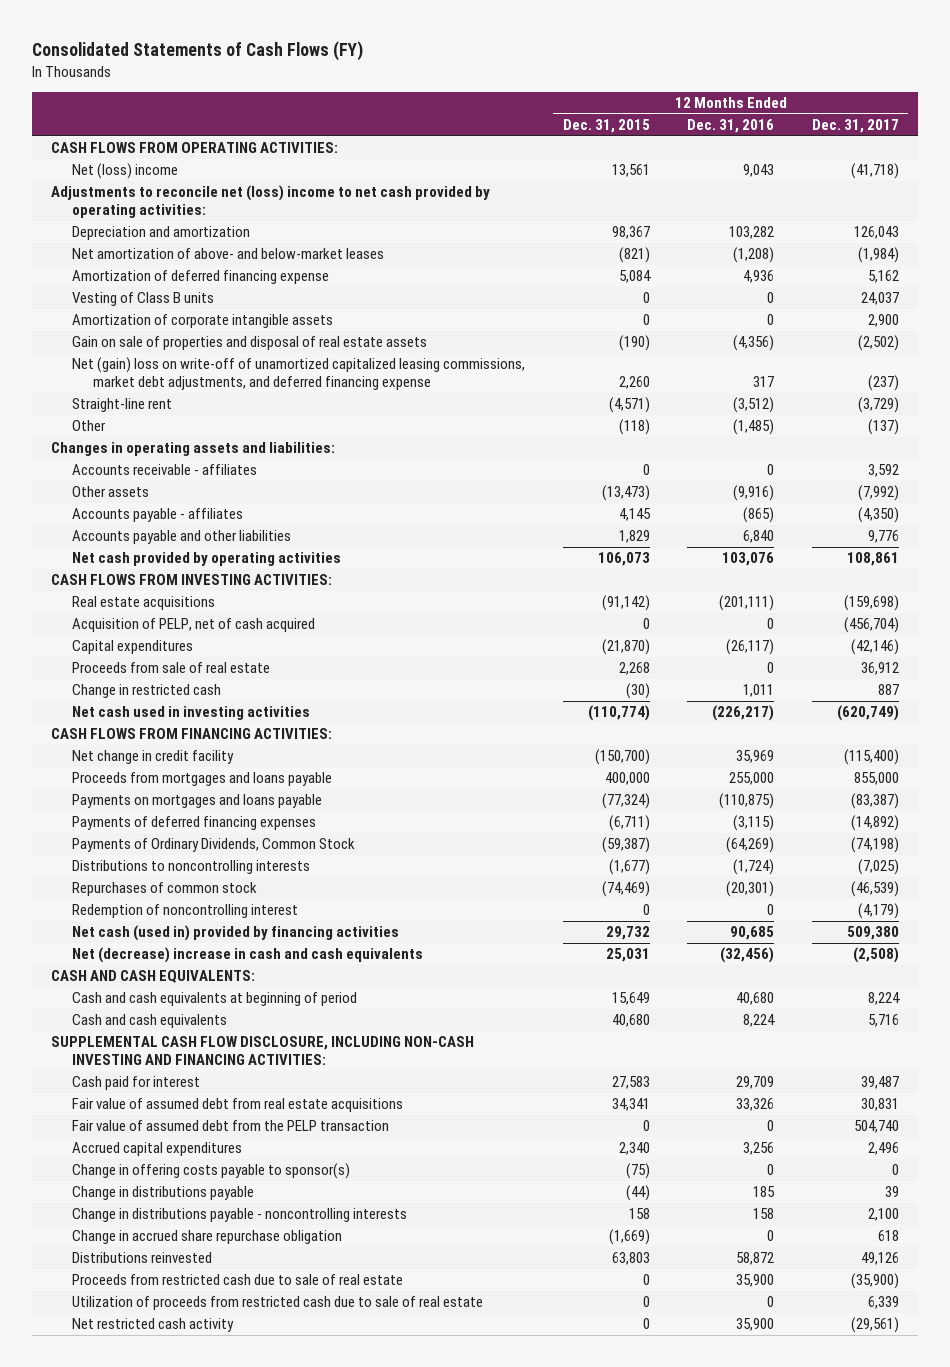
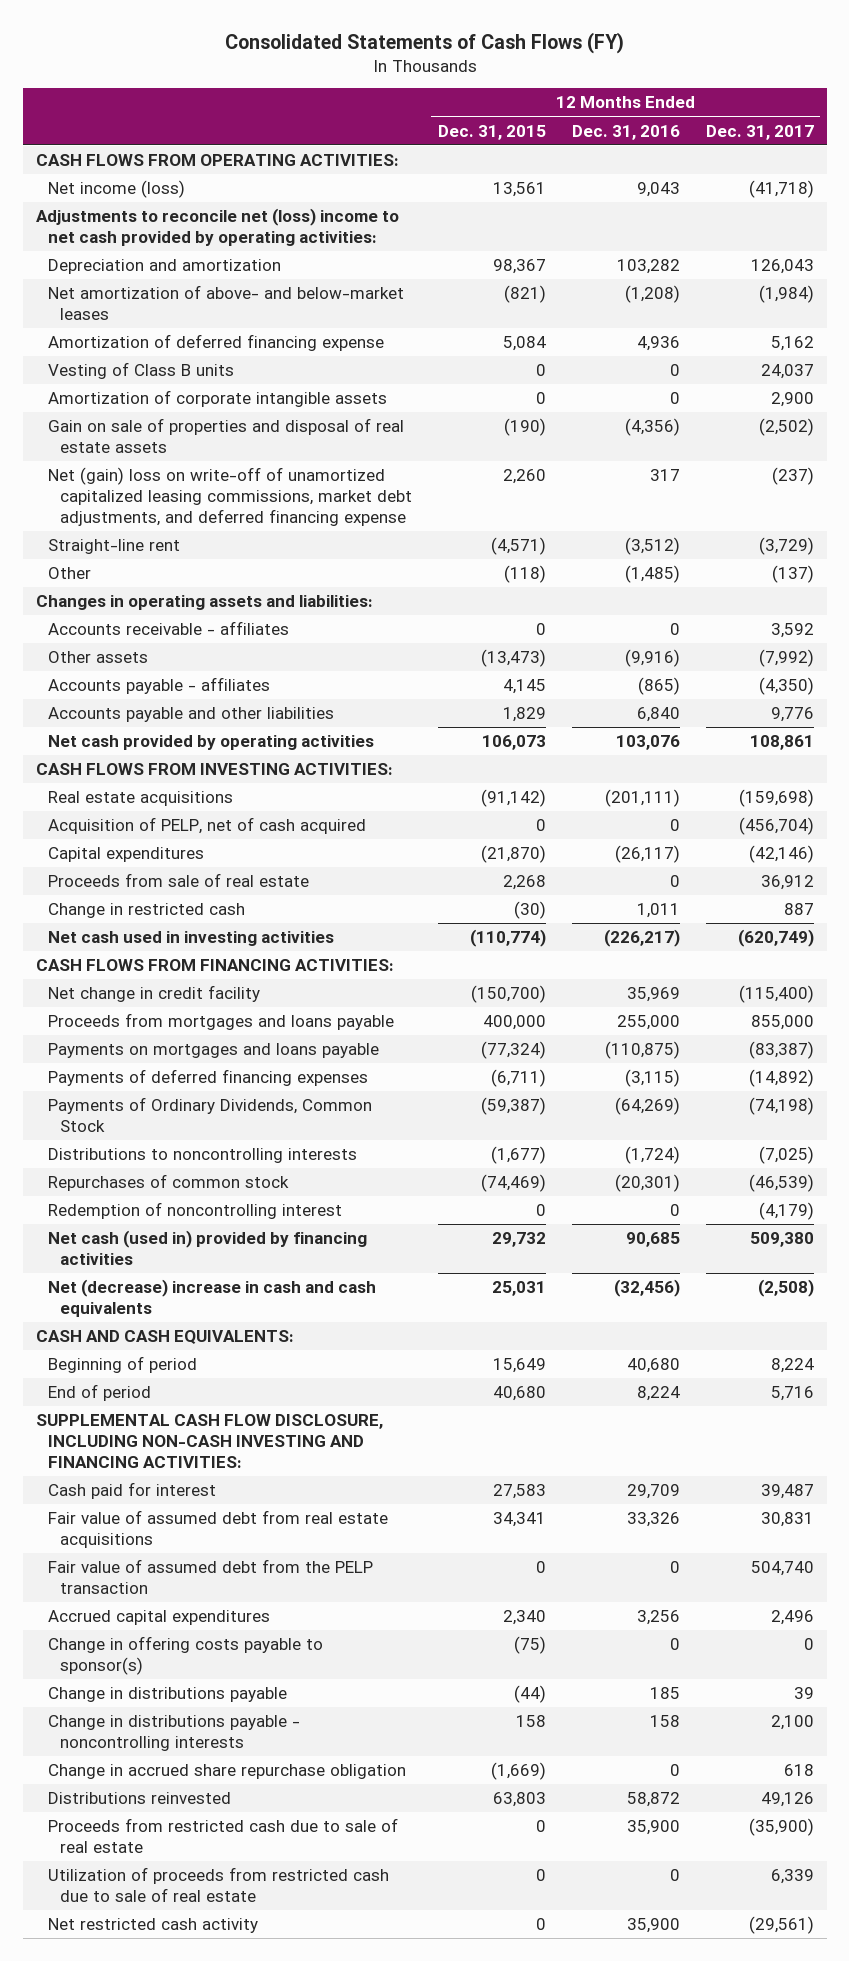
- Net (loss) income | 13,561 | 9,043 | (41,718)
+ Net income (loss) | 13,561 | 9,043 | (41,718)
- Cash and cash equivalents at beginning of period | 15,649 | 40,680 | 8,224
- Cash and cash equivalents | 40,680 | 8,224 | 5,716
+ Beginning of period | 15,649 | 40,680 | 8,224
+ End of period | 40,680 | 8,224 | 5,716

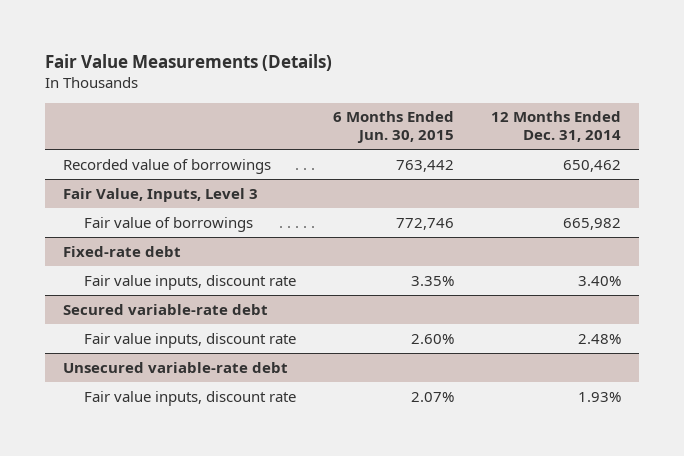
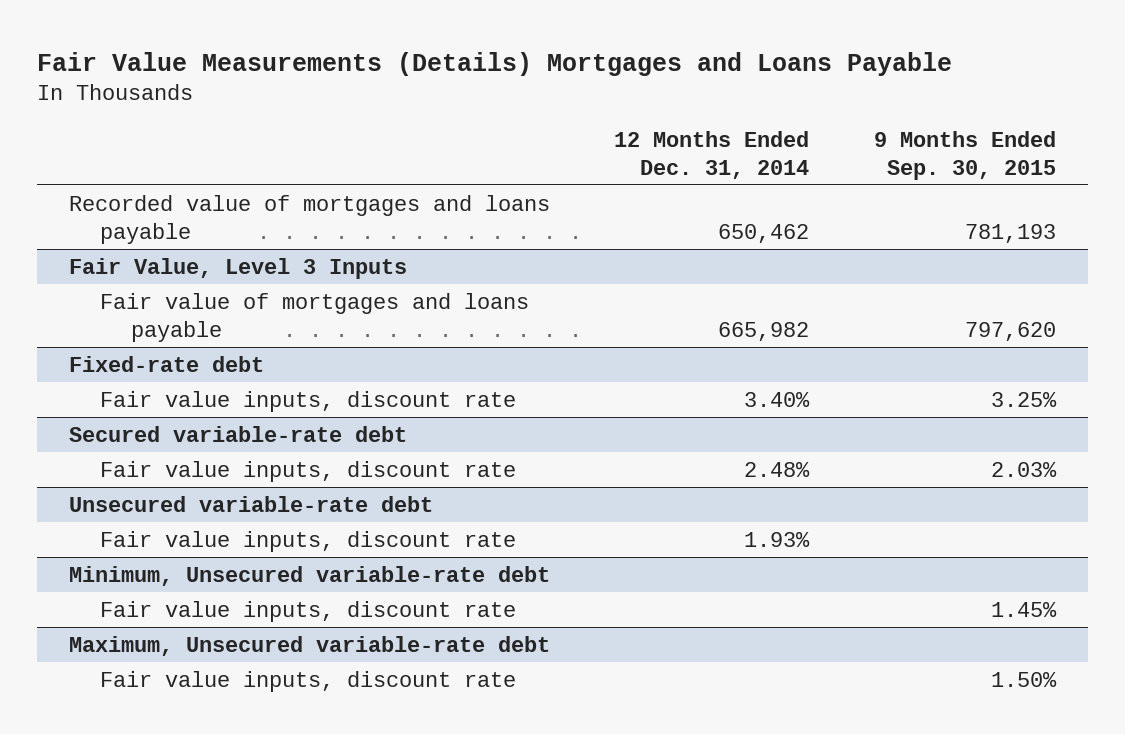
- Fair Value Measurements (Details)
+ Fair Value Measurements (Details) Mortgages and Loans Payable
- | 6 Months Ended Jun. 30, 2015 | 12 Months Ended Dec. 31, 2014
+ | 12 Months Ended Dec. 31, 2014 | 9 Months Ended Sep. 30, 2015
- Recorded value of borrowings | 763,442 | 650,462
- Fair Value, Inputs, Level 3
- Fair value of borrowings | 772,746 | 665,982
+ Recorded value of mortgages and loans payable | 650,462 | 781,193
+ Fair Value, Level 3 Inputs
+ Fair value of mortgages and loans payable | 665,982 | 797,620
+ Minimum, Unsecured variable-rate debt
+ Fair value inputs, discount rate | | 1.45%
+ Maximum, Unsecured variable-rate debt
+ Fair value inputs, discount rate | | 1.50%

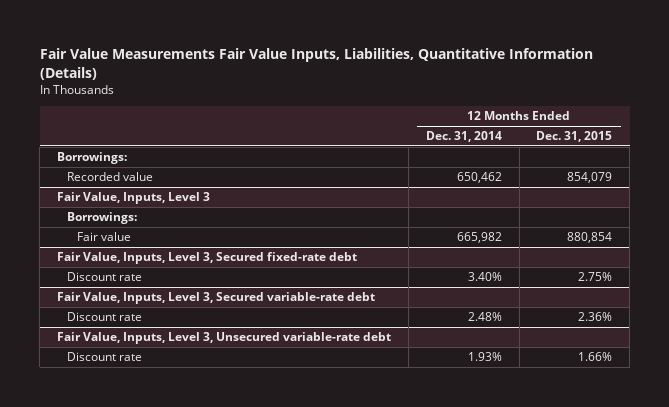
- Fair Value Measurements (Details) Mortgages and Loans Payable
+ Fair Value Measurements Fair Value Inputs, Liabilities, Quantitative Information (Details)
- | 12 Months Ended Dec. 31, 2014 | 9 Months Ended Sep. 30, 2015
+ | 12 Months Ended Dec. 31, 2014 | 12 Months Ended Dec. 31, 2015
- Recorded value of mortgages and loans payable | 650,462 | 781,193
- Fair Value, Level 3 Inputs
- Fair value of mortgages and loans payable | 665,982 | 797,620
- Fixed-rate debt
- Fair value inputs, discount rate | 3.40% | 3.25%
- Secured variable-rate debt
- Fair value inputs, discount rate | 2.48% | 2.03%
- Unsecured variable-rate debt
- Fair value inputs, discount rate | 1.93% |
- Minimum, Unsecured variable-rate debt
- Fair value inputs, discount rate | | 1.45%
- Maximum, Unsecured variable-rate debt
- Fair value inputs, discount rate | | 1.50%
+ Borrowings:
+ Recorded value | 650,462 | 854,079
+ Fair Value, Inputs, Level 3
+ Borrowings:
+ Fair value | 665,982 | 880,854
+ Fair Value, Inputs, Level 3, Secured fixed-rate debt
+ Discount rate | 3.40% | 2.75%
+ Fair Value, Inputs, Level 3, Secured variable-rate debt
+ Discount rate | 2.48% | 2.36%
+ Fair Value, Inputs, Level 3, Unsecured variable-rate debt
+ Discount rate | 1.93% | 1.66%

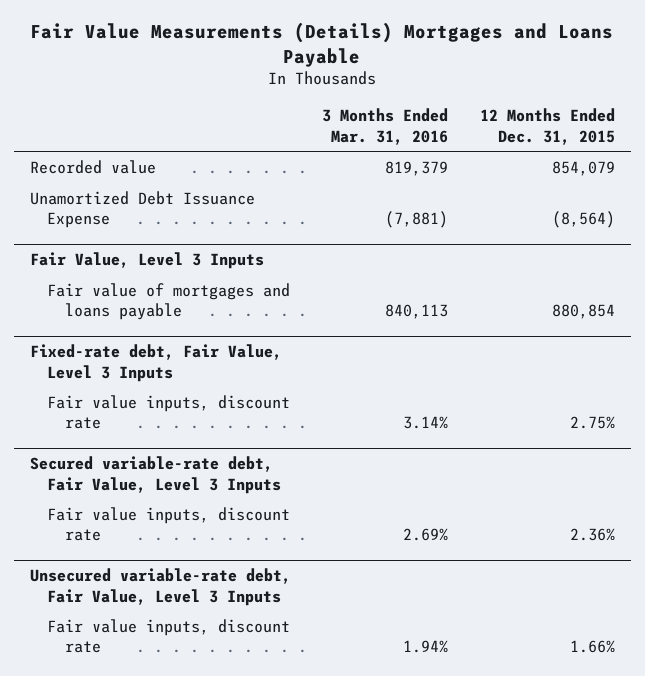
- Fair Value Measurements Fair Value Inputs, Liabilities, Quantitative Information (Details)
+ Fair Value Measurements (Details) Mortgages and Loans Payable
- | 12 Months Ended Dec. 31, 2014 | 12 Months Ended Dec. 31, 2015
+ | 3 Months Ended Mar. 31, 2016 | 12 Months Ended Dec. 31, 2015
- Borrowings:
- Fair Value, Inputs, Level 3
- Borrowings:
- Fair value | 665,982 | 880,854
- Fair Value, Inputs, Level 3, Secured fixed-rate debt
- Discount rate | 3.40% | 2.75%
- Fair Value, Inputs, Level 3, Secured variable-rate debt
- Discount rate | 2.48% | 2.36%
- Fair Value, Inputs, Level 3, Unsecured variable-rate debt
- Discount rate | 1.93% | 1.66%
+ Unamortized Debt Issuance Expense | (7,881) | (8,564)
+ Fair Value, Level 3 Inputs
+ Fair value of mortgages and loans payable | 840,113 | 880,854
+ Fixed-rate debt, Fair Value, Level 3 Inputs
+ Fair value inputs, discount rate | 3.14% | 2.75%
+ Secured variable-rate debt, Fair Value, Level 3 Inputs
+ Fair value inputs, discount rate | 2.69% | 2.36%
+ Unsecured variable-rate debt, Fair Value, Level 3 Inputs
+ Fair value inputs, discount rate | 1.94% | 1.66%

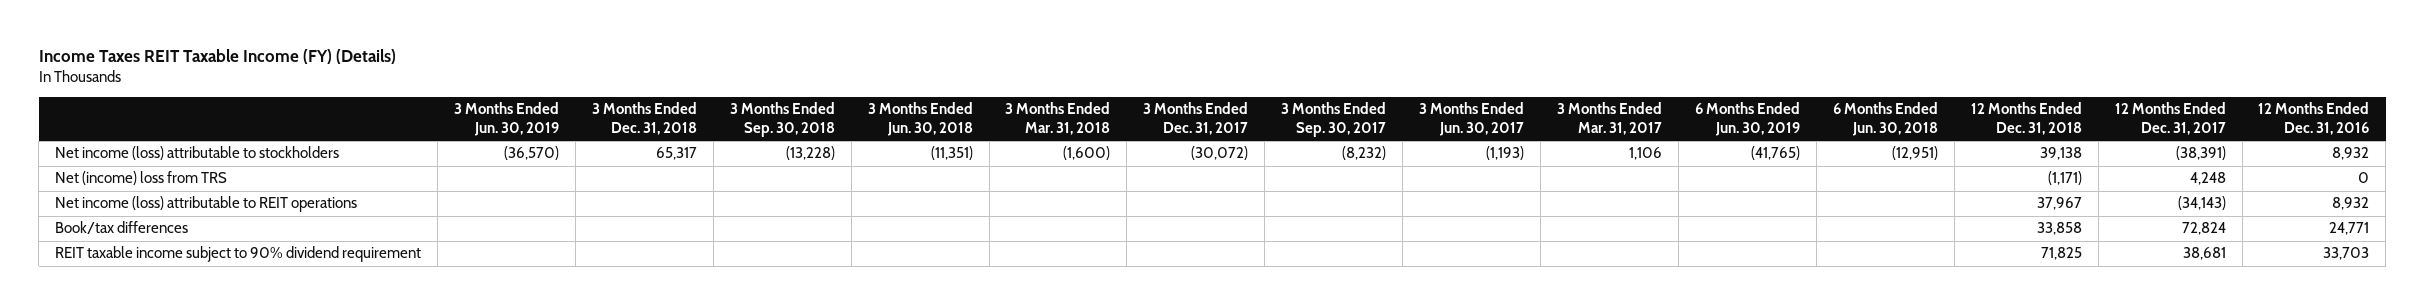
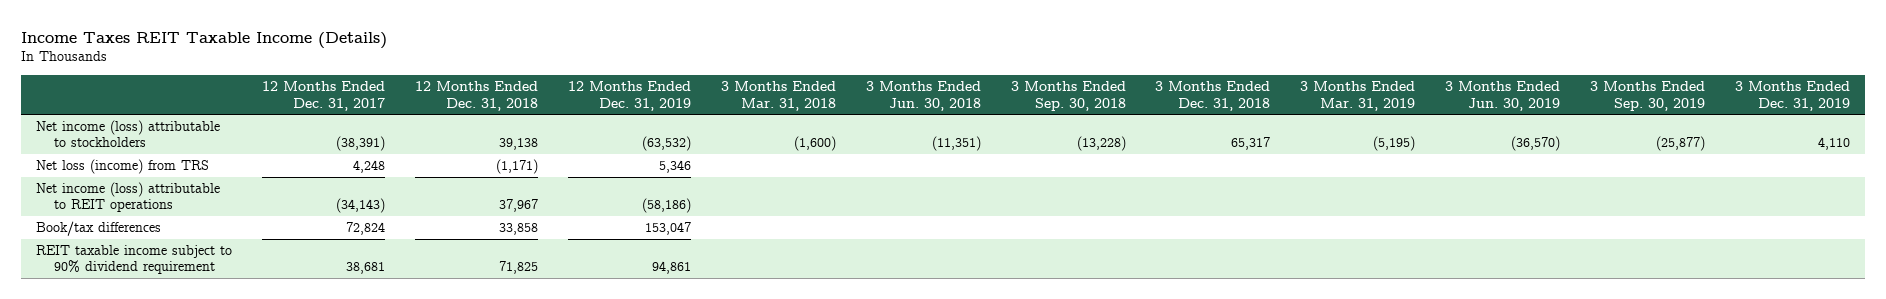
- Income Taxes REIT Taxable Income (FY) (Details)
+ Income Taxes REIT Taxable Income (Details)
- | 3 Months Ended Jun. 30, 2019 | 3 Months Ended Dec. 31, 2018 | 3 Months Ended Sep. 30, 2018 | 3 Months Ended Jun. 30, 2018 | 3 Months Ended Mar. 31, 2018 | 3 Months Ended Dec. 31, 2017 | 3 Months Ended Sep. 30, 2017 | 3 Months Ended Jun. 30, 2017 | 3 Months Ended Mar. 31, 2017 | 6 Months Ended Jun. 30, 2019 | 6 Months Ended Jun. 30, 2018 | 12 Months Ended Dec. 31, 2018 | 12 Months Ended Dec. 31, 2017 | 12 Months Ended Dec. 31, 2016
+ | 12 Months Ended Dec. 31, 2017 | 12 Months Ended Dec. 31, 2018 | 12 Months Ended Dec. 31, 2019 | 3 Months Ended Mar. 31, 2018 | 3 Months Ended Jun. 30, 2018 | 3 Months Ended Sep. 30, 2018 | 3 Months Ended Dec. 31, 2018 | 3 Months Ended Mar. 31, 2019 | 3 Months Ended Jun. 30, 2019 | 3 Months Ended Sep. 30, 2019 | 3 Months Ended Dec. 31, 2019
- Net (income) loss from TRS | | | | | | | | | | | | (1,171) | 4,248 | 0
+ Net loss (income) from TRS | 4,248 | (1,171) | 5,346 | | | | | | | |

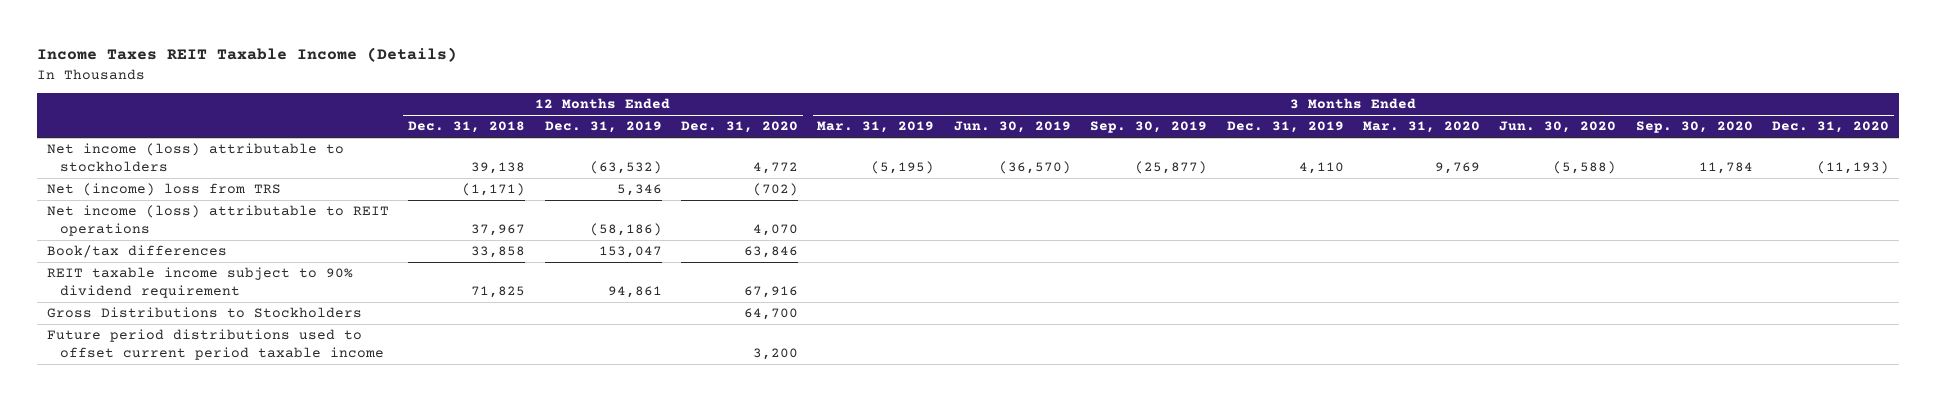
- | 12 Months Ended Dec. 31, 2017 | 12 Months Ended Dec. 31, 2018 | 12 Months Ended Dec. 31, 2019 | 3 Months Ended Mar. 31, 2018 | 3 Months Ended Jun. 30, 2018 | 3 Months Ended Sep. 30, 2018 | 3 Months Ended Dec. 31, 2018 | 3 Months Ended Mar. 31, 2019 | 3 Months Ended Jun. 30, 2019 | 3 Months Ended Sep. 30, 2019 | 3 Months Ended Dec. 31, 2019
+ | 12 Months Ended Dec. 31, 2018 | 12 Months Ended Dec. 31, 2019 | 12 Months Ended Dec. 31, 2020 | 3 Months Ended Mar. 31, 2019 | 3 Months Ended Jun. 30, 2019 | 3 Months Ended Sep. 30, 2019 | 3 Months Ended Dec. 31, 2019 | 3 Months Ended Mar. 31, 2020 | 3 Months Ended Jun. 30, 2020 | 3 Months Ended Sep. 30, 2020 | 3 Months Ended Dec. 31, 2020
- Net loss (income) from TRS | 4,248 | (1,171) | 5,346 | | | | | | | |
+ Net (income) loss from TRS | (1,171) | 5,346 | (702) | | | | | | | |
+ Gross Distributions to Stockholders | | | 64,700 | | | | | | | |
+ Future period distributions used to offset current period taxable income | | | 3,200 | | | | | | | |

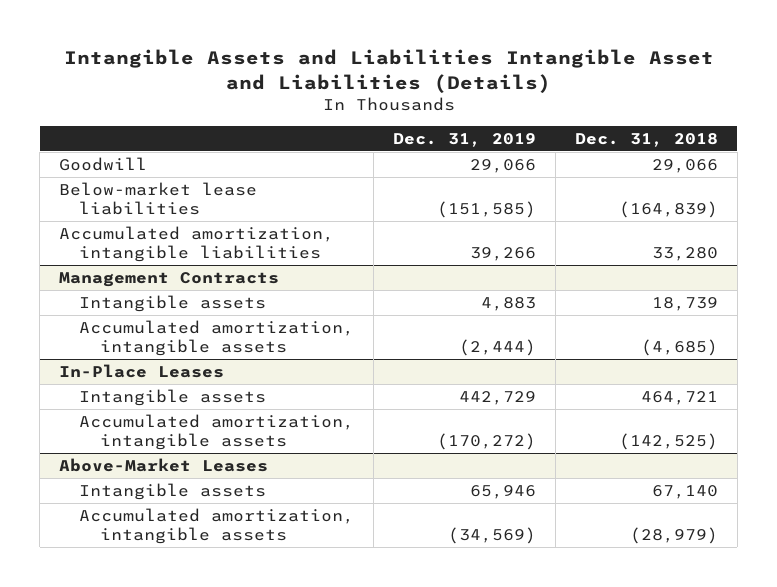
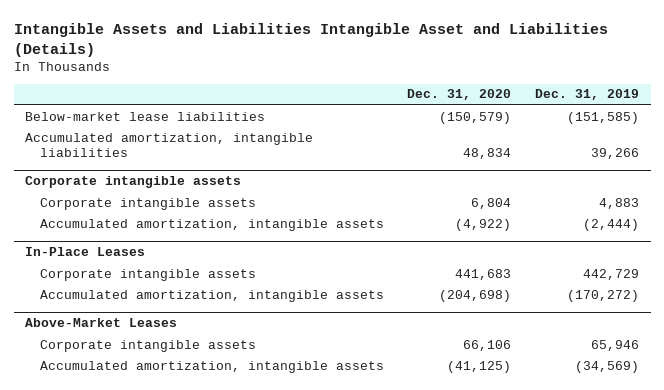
- | Dec. 31, 2019 | Dec. 31, 2018
+ | Dec. 31, 2020 | Dec. 31, 2019
- Goodwill | 29,066 | 29,066
- Management Contracts
- Intangible assets | 4,883 | 18,739
+ Corporate intangible assets
+ Corporate intangible assets | 6,804 | 4,883
@ In-Place Leases
- Intangible assets | 442,729 | 464,721
+ Corporate intangible assets | 441,683 | 442,729
@ Above-Market Leases
- Intangible assets | 65,946 | 67,140
+ Corporate intangible assets | 66,106 | 65,946

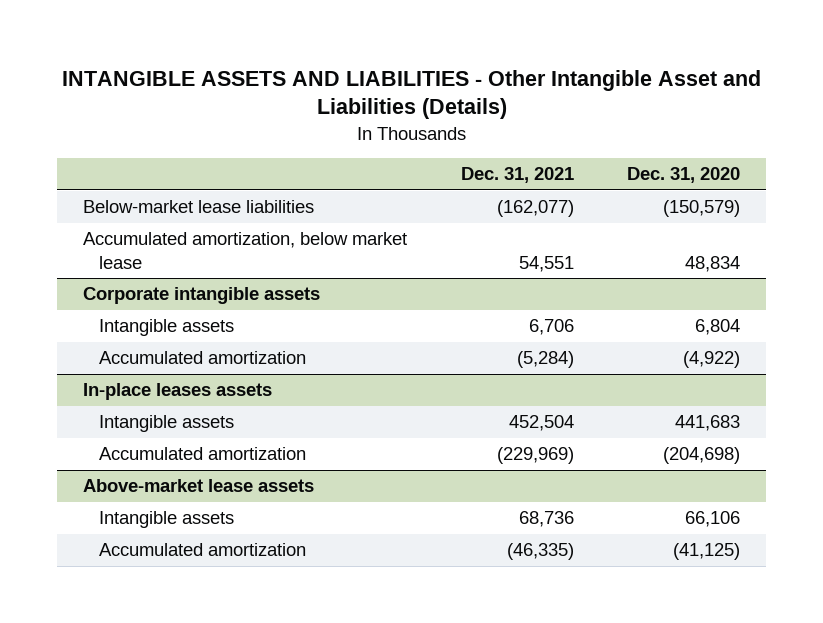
- Intangible Assets and Liabilities Intangible Asset and Liabilities (Details)
+ INTANGIBLE ASSETS AND LIABILITIES - Other Intangible Asset and Liabilities (Details)
- | Dec. 31, 2020 | Dec. 31, 2019
+ | Dec. 31, 2021 | Dec. 31, 2020
- Accumulated amortization, intangible liabilities | 48,834 | 39,266
+ Accumulated amortization, below market lease | 54,551 | 48,834
@ Corporate intangible assets
- Corporate intangible assets | 6,804 | 4,883
- Accumulated amortization, intangible assets | (4,922) | (2,444)
- In-Place Leases
- Corporate intangible assets | 441,683 | 442,729
- Accumulated amortization, intangible assets | (204,698) | (170,272)
- Above-Market Leases
- Corporate intangible assets | 66,106 | 65,946
- Accumulated amortization, intangible assets | (41,125) | (34,569)
@ Corporate intangible assets
+ Intangible assets | 6,706 | 6,804
+ Accumulated amortization | (5,284) | (4,922)
+ In-place leases assets
+ Intangible assets | 452,504 | 441,683
+ Accumulated amortization | (229,969) | (204,698)
+ Above-market lease assets
+ Intangible assets | 68,736 | 66,106
+ Accumulated amortization | (46,335) | (41,125)

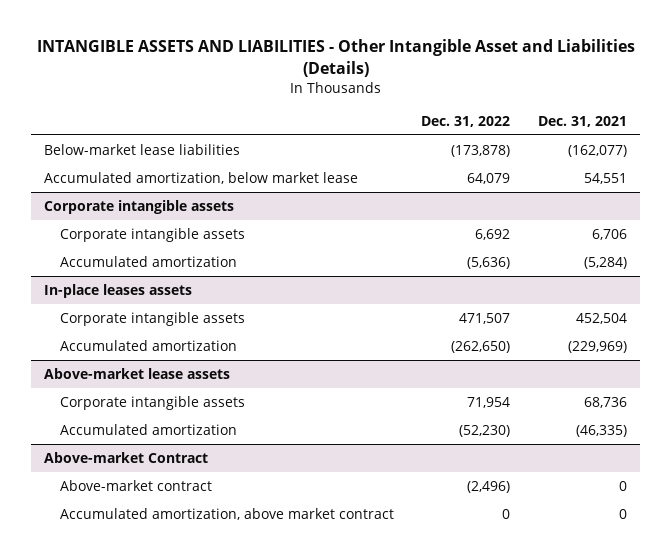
- | Dec. 31, 2021 | Dec. 31, 2020
+ | Dec. 31, 2022 | Dec. 31, 2021
@ Corporate intangible assets
- Intangible assets | 6,706 | 6,804
+ Corporate intangible assets | 6,692 | 6,706
@ In-place leases assets
- Intangible assets | 452,504 | 441,683
+ Corporate intangible assets | 471,507 | 452,504
@ Above-market lease assets
- Intangible assets | 68,736 | 66,106
+ Corporate intangible assets | 71,954 | 68,736
+ Above-market Contract
+ Above-market contract | (2,496) | 0
+ Accumulated amortization, above market contract | 0 | 0

